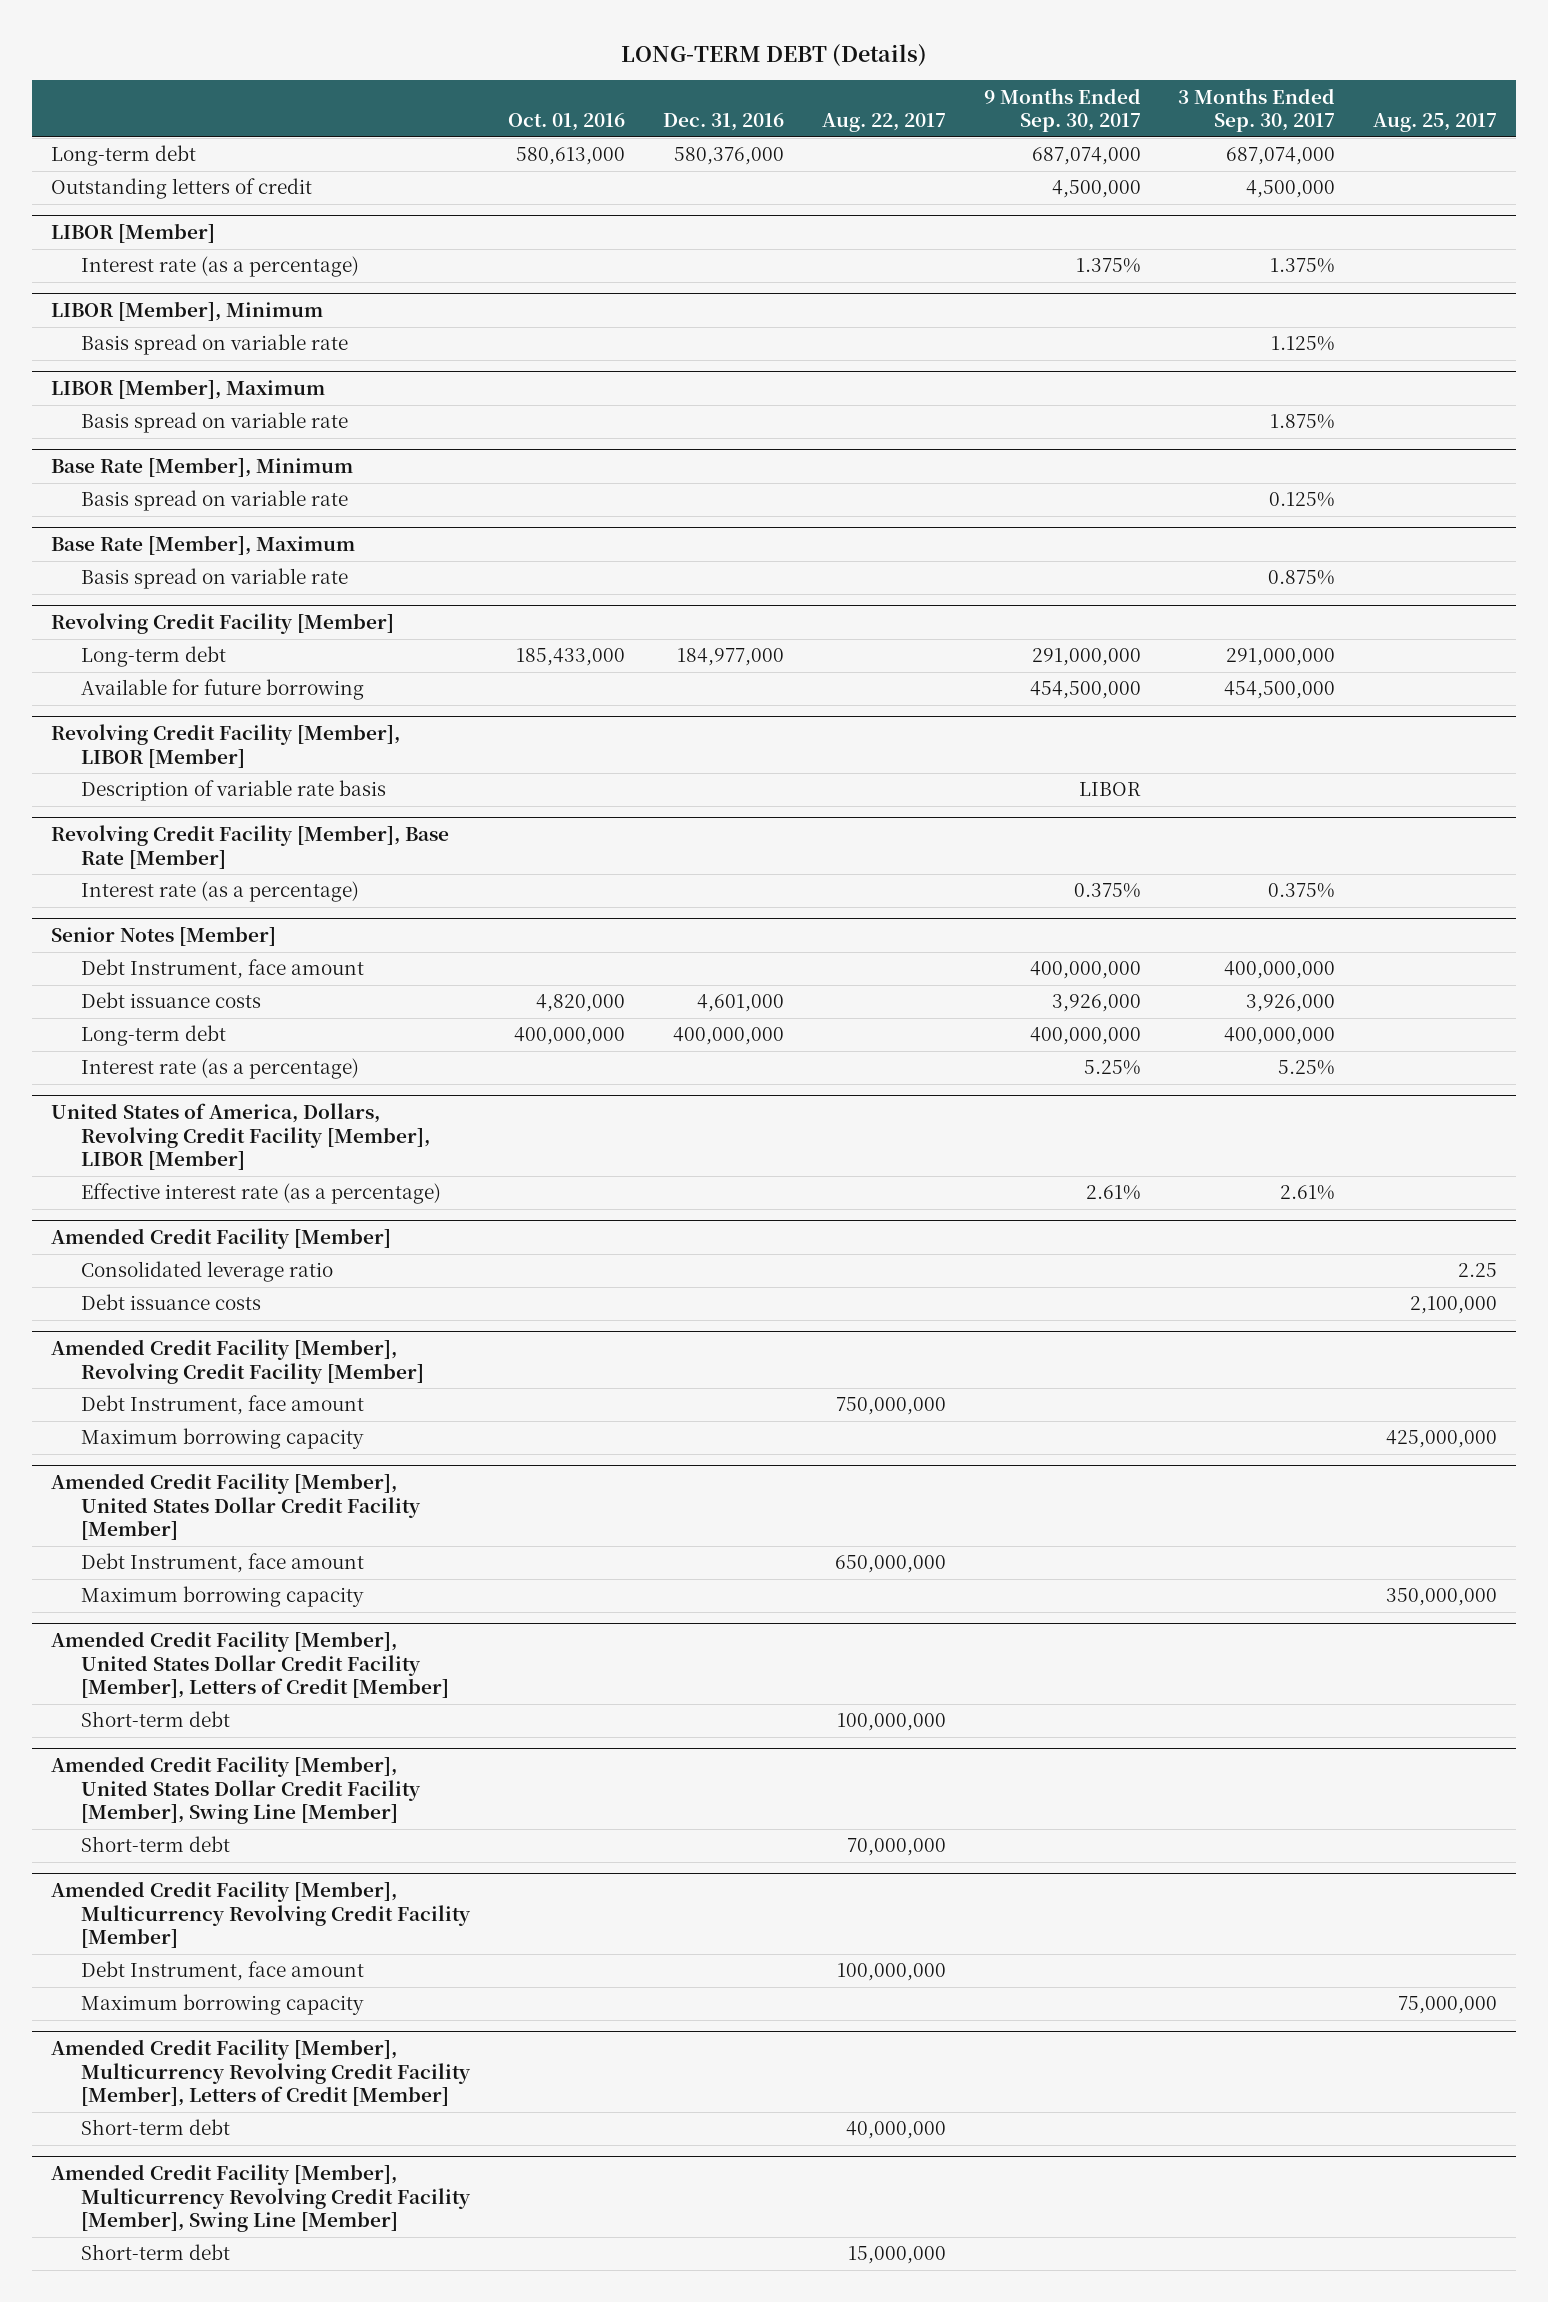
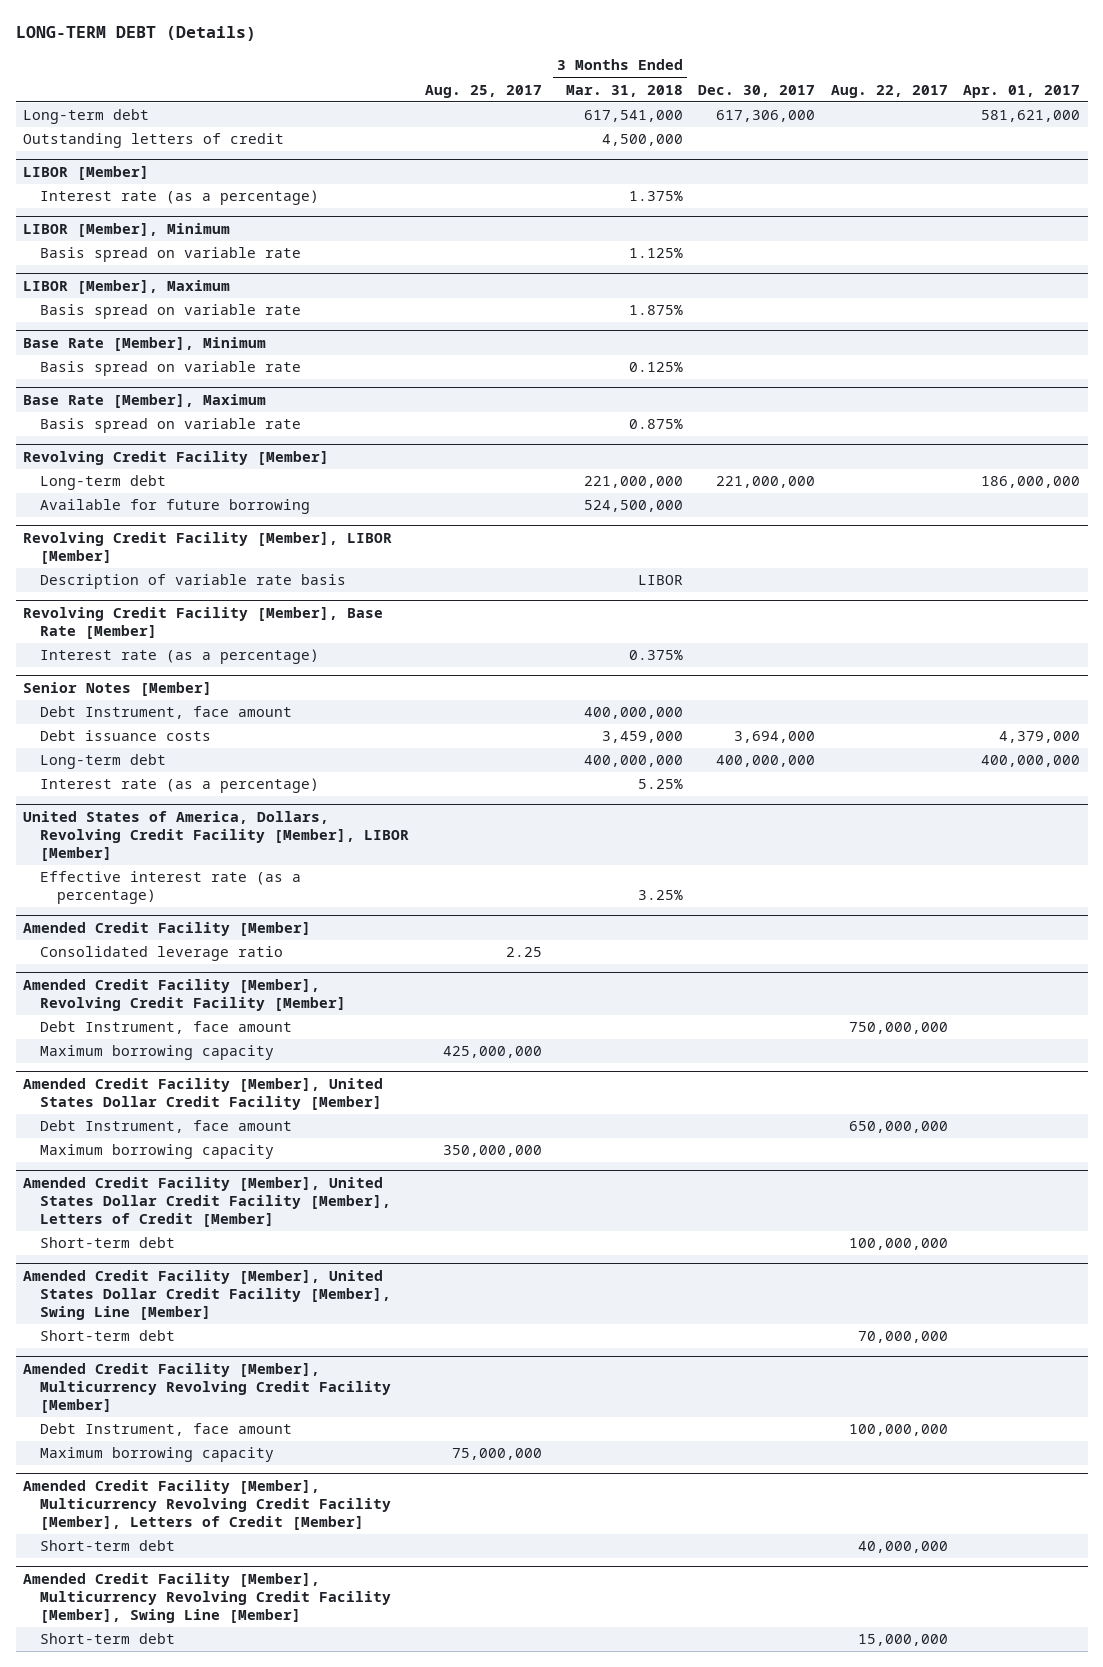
- | Oct. 01, 2016 | Dec. 31, 2016 | Aug. 22, 2017 | 9 Months Ended Sep. 30, 2017 | 3 Months Ended Sep. 30, 2017 | Aug. 25, 2017
+ | Aug. 25, 2017 | 3 Months Ended Mar. 31, 2018 | Dec. 30, 2017 | Aug. 22, 2017 | Apr. 01, 2017
@ Amended Credit Facility [Member]
- Debt issuance costs | | | | | | 2,100,000

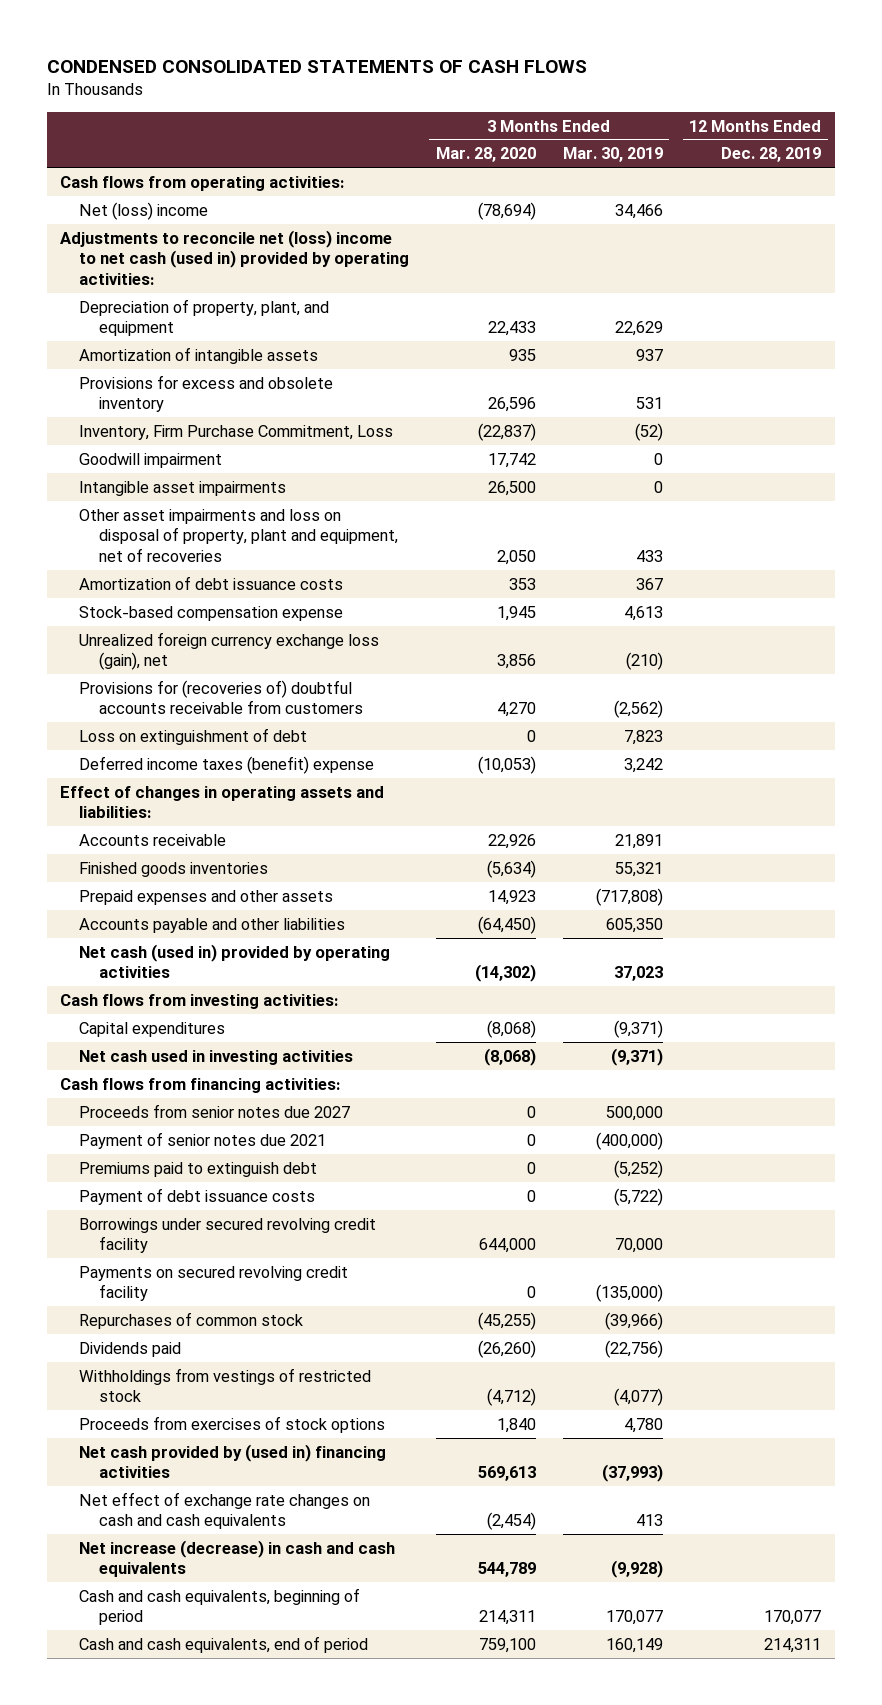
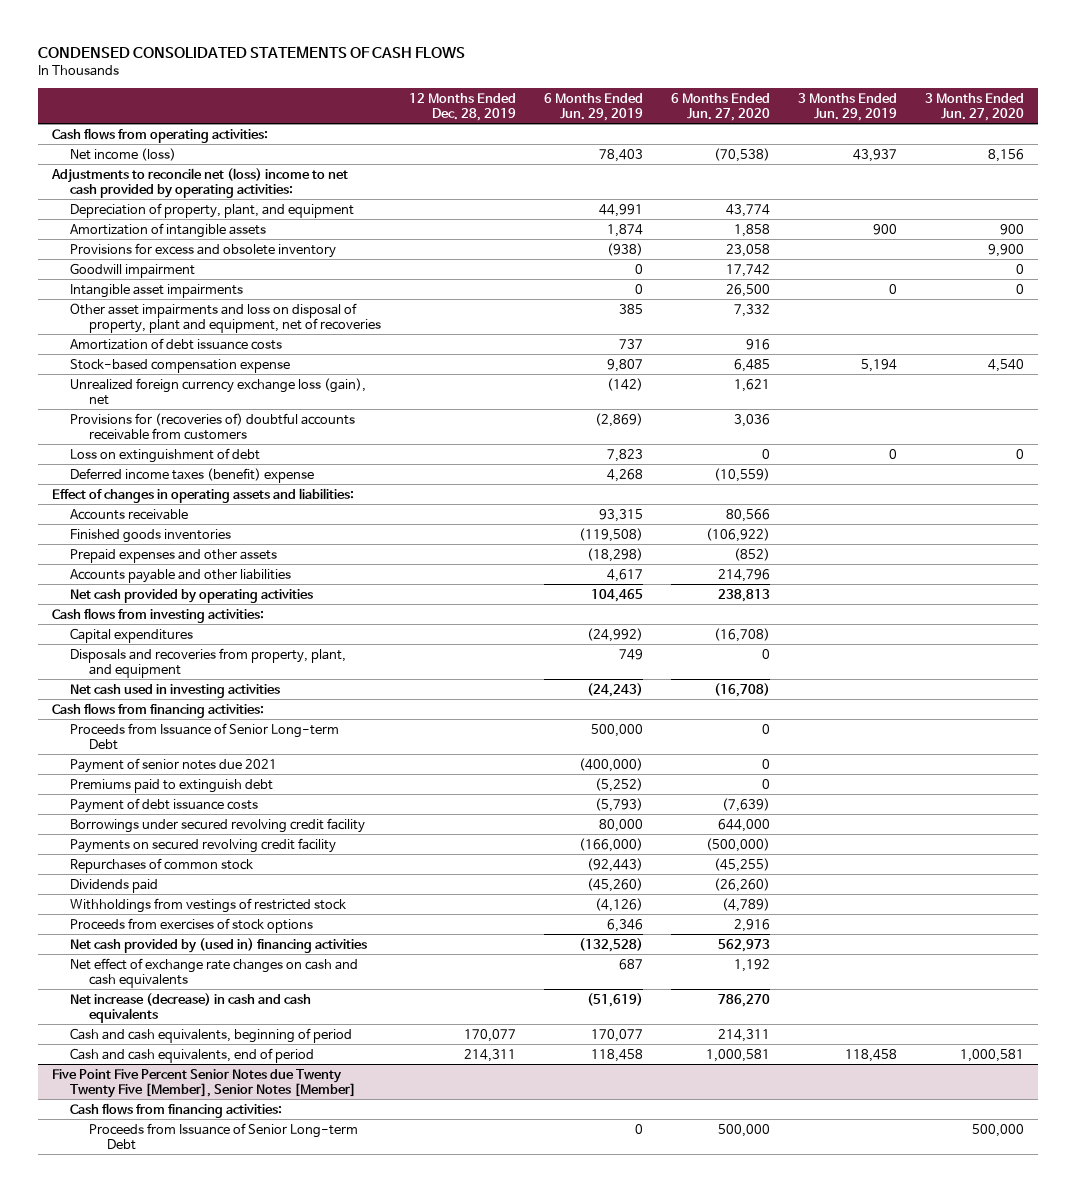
- | 3 Months Ended Mar. 28, 2020 | 3 Months Ended Mar. 30, 2019 | 12 Months Ended Dec. 28, 2019
+ | 12 Months Ended Dec. 28, 2019 | 6 Months Ended Jun. 29, 2019 | 6 Months Ended Jun. 27, 2020 | 3 Months Ended Jun. 29, 2019 | 3 Months Ended Jun. 27, 2020
- Net (loss) income | (78,694) | 34,466 |
- Adjustments to reconcile net (loss) income to net cash (used in) provided by operating activities:
+ Net income (loss) | | 78,403 | (70,538) | 43,937 | 8,156
+ Adjustments to reconcile net (loss) income to net cash provided by operating activities:
- Inventory, Firm Purchase Commitment, Loss | (22,837) | (52) |
- Net cash (used in) provided by operating activities | (14,302) | 37,023 |
+ Net cash provided by operating activities | | 104,465 | 238,813 | |
+ Disposals and recoveries from property, plant, and equipment | | 749 | 0 | |
- Proceeds from senior notes due 2027 | 0 | 500,000 |
+ Proceeds from Issuance of Senior Long-term Debt | | 500,000 | 0 | |
+ Five Point Five Percent Senior Notes due Twenty Twenty Five [Member], Senior Notes [Member]
+ Cash flows from financing activities:
+ Proceeds from Issuance of Senior Long-term Debt | | 0 | 500,000 | | 500,000

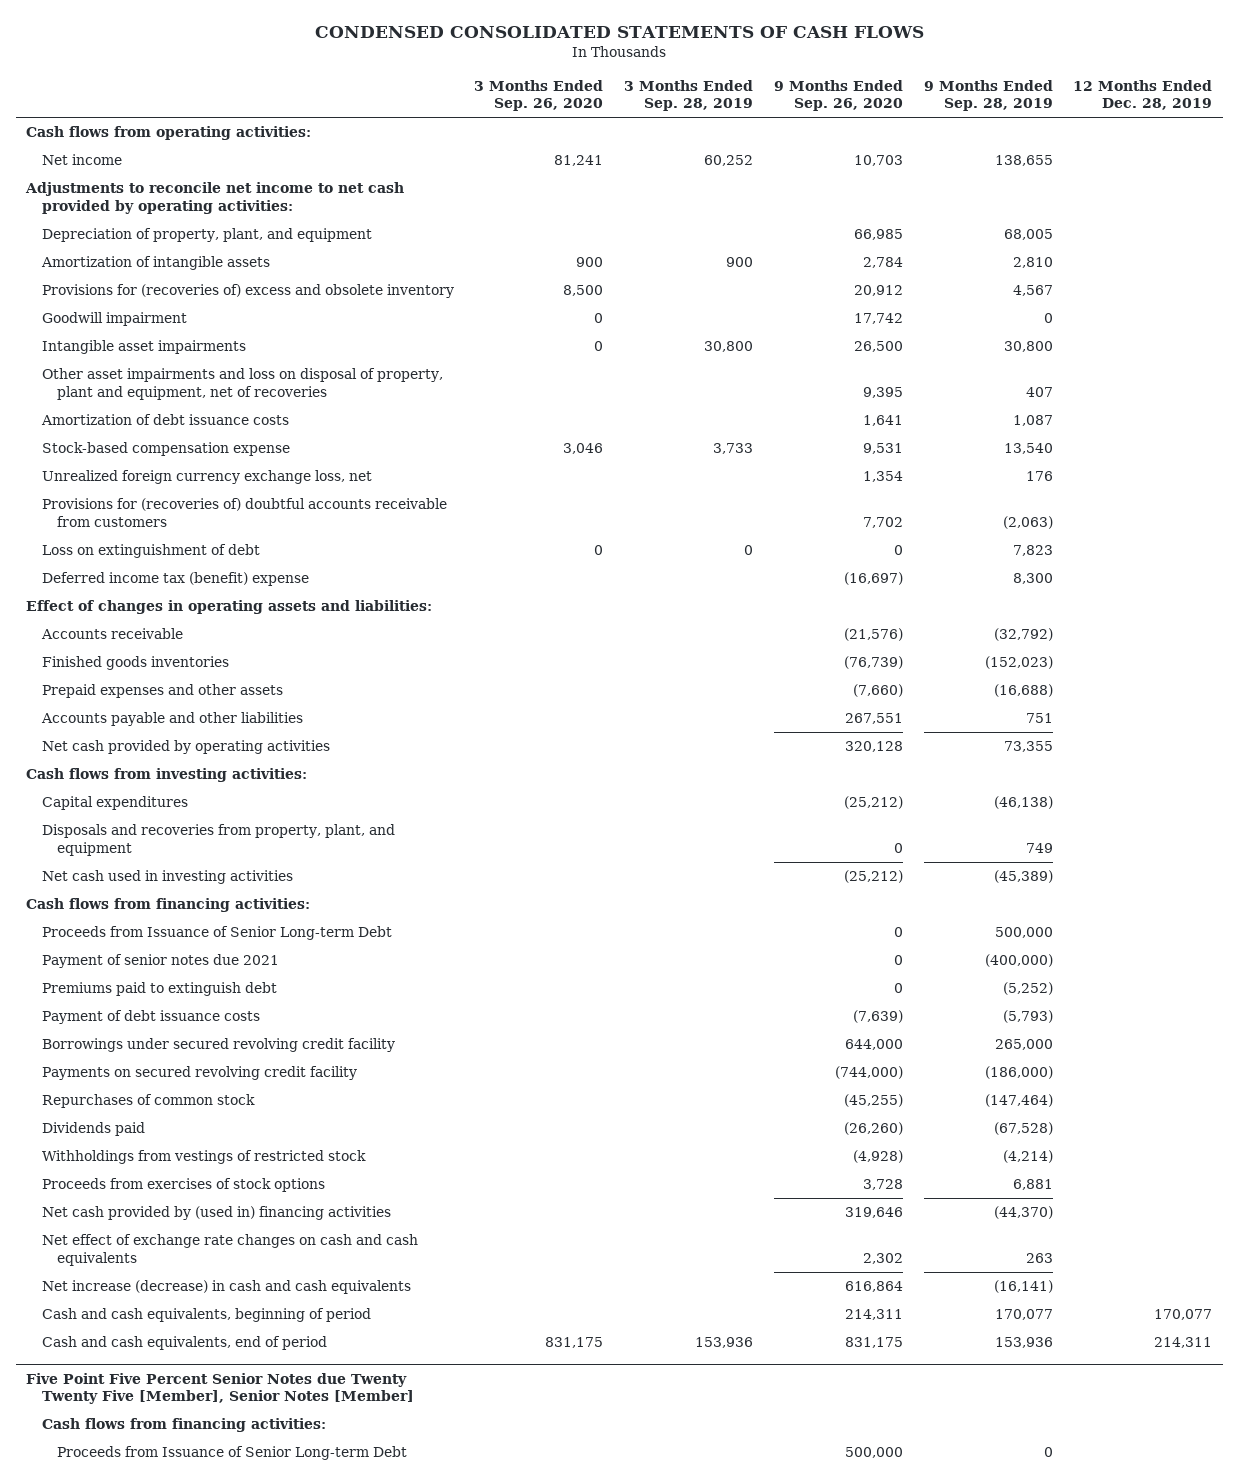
- | 12 Months Ended Dec. 28, 2019 | 6 Months Ended Jun. 29, 2019 | 6 Months Ended Jun. 27, 2020 | 3 Months Ended Jun. 29, 2019 | 3 Months Ended Jun. 27, 2020
+ | 3 Months Ended Sep. 26, 2020 | 3 Months Ended Sep. 28, 2019 | 9 Months Ended Sep. 26, 2020 | 9 Months Ended Sep. 28, 2019 | 12 Months Ended Dec. 28, 2019
- Net income (loss) | | 78,403 | (70,538) | 43,937 | 8,156
- Adjustments to reconcile net (loss) income to net cash provided by operating activities:
+ Net income | 81,241 | 60,252 | 10,703 | 138,655 |
+ Adjustments to reconcile net income to net cash provided by operating activities:
- Provisions for excess and obsolete inventory | | (938) | 23,058 | | 9,900
+ Provisions for (recoveries of) excess and obsolete inventory | 8,500 | | 20,912 | 4,567 |
- Unrealized foreign currency exchange loss (gain), net | | (142) | 1,621 | |
+ Unrealized foreign currency exchange loss, net | | | 1,354 | 176 |
- Deferred income taxes (benefit) expense | | 4,268 | (10,559) | |
+ Deferred income tax (benefit) expense | | | (16,697) | 8,300 |

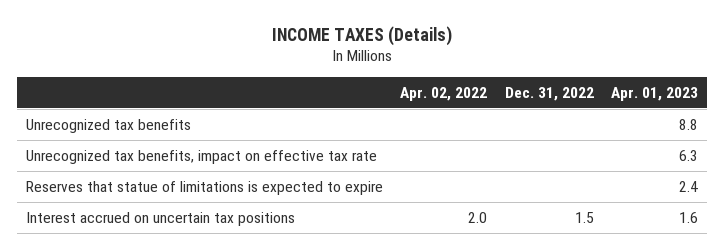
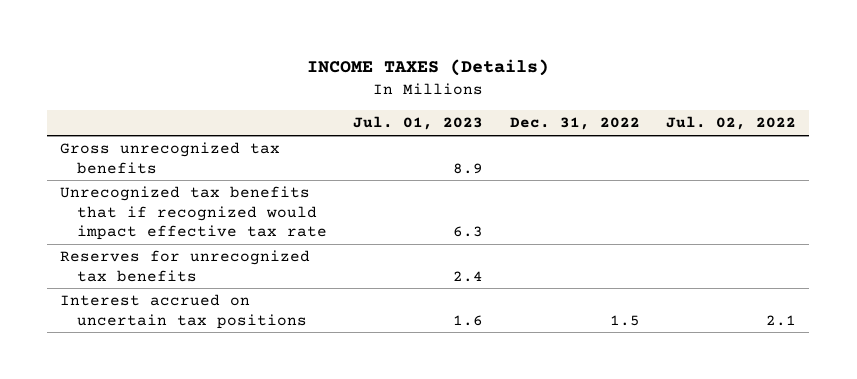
- | Apr. 02, 2022 | Dec. 31, 2022 | Apr. 01, 2023
+ | Jul. 01, 2023 | Dec. 31, 2022 | Jul. 02, 2022
- Unrecognized tax benefits | | | 8.8
- Unrecognized tax benefits, impact on effective tax rate | | | 6.3
- Reserves that statue of limitations is expected to expire | | | 2.4
+ Gross unrecognized tax benefits | 8.9 | |
+ Unrecognized tax benefits that if recognized would impact effective tax rate | 6.3 | |
+ Reserves for unrecognized tax benefits | 2.4 | |

